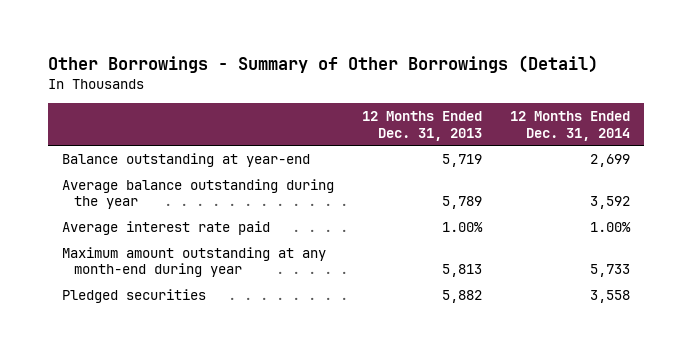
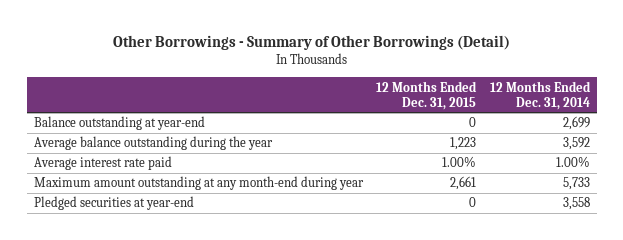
- | 12 Months Ended Dec. 31, 2013 | 12 Months Ended Dec. 31, 2014
+ | 12 Months Ended Dec. 31, 2015 | 12 Months Ended Dec. 31, 2014
- Pledged securities | 5,882 | 3,558
+ Pledged securities at year-end | 0 | 3,558

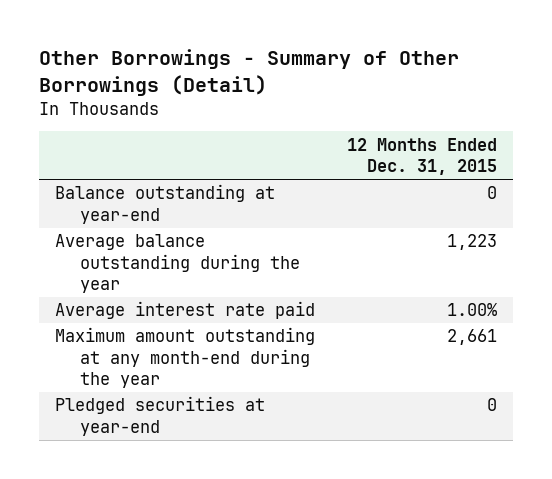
- | 12 Months Ended Dec. 31, 2015 | 12 Months Ended Dec. 31, 2014
+ | 12 Months Ended Dec. 31, 2015
- Maximum amount outstanding at any month-end during year | 2,661 | 5,733
+ Maximum amount outstanding at any month-end during the year | 2,661

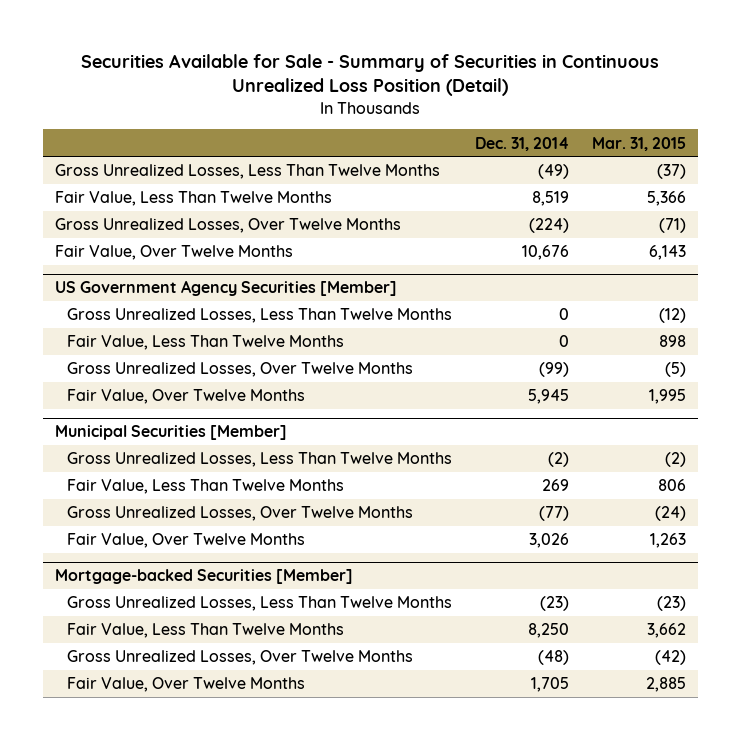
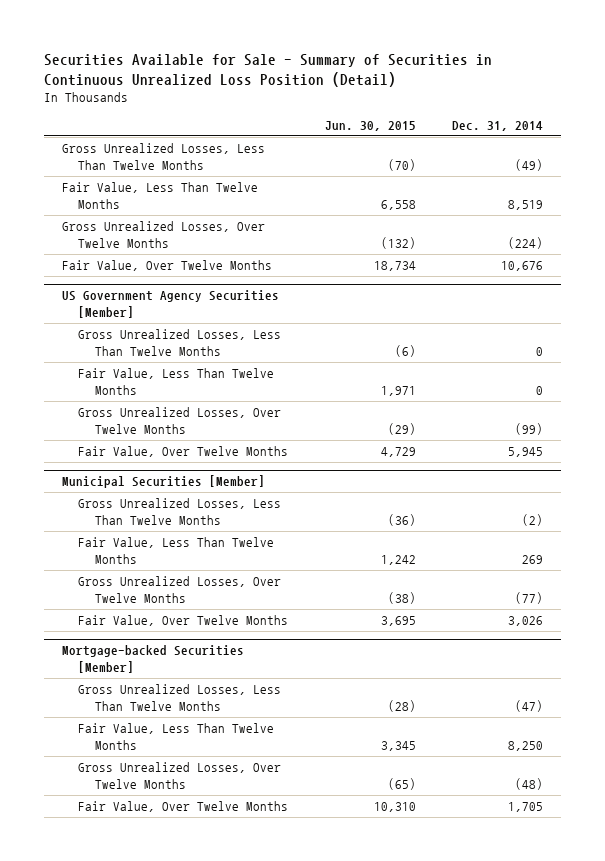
- | Dec. 31, 2014 | Mar. 31, 2015
+ | Jun. 30, 2015 | Dec. 31, 2014
@ Mortgage-backed Securities [Member]
- Gross Unrealized Losses, Less Than Twelve Months | (23) | (23)
+ Gross Unrealized Losses, Less Than Twelve Months | (28) | (47)

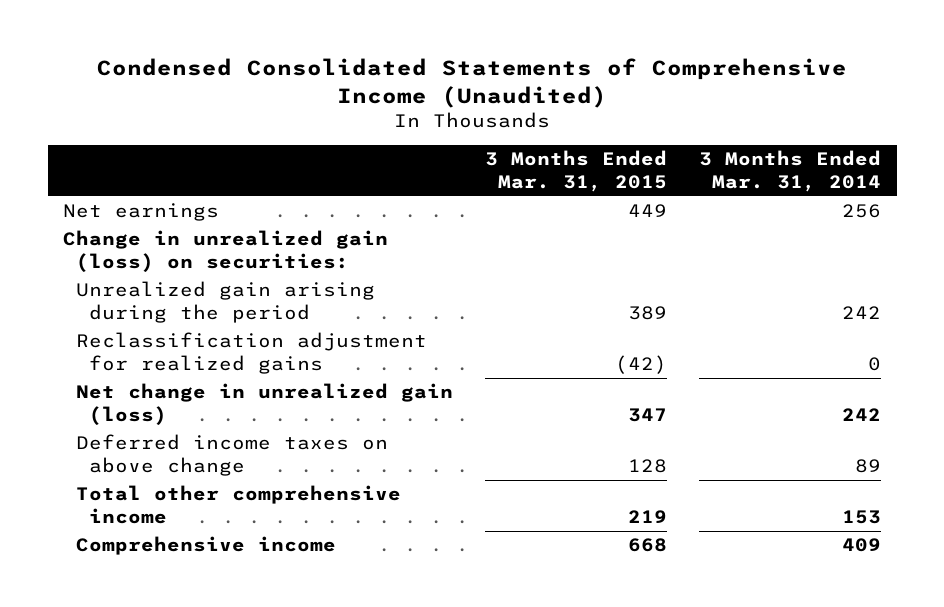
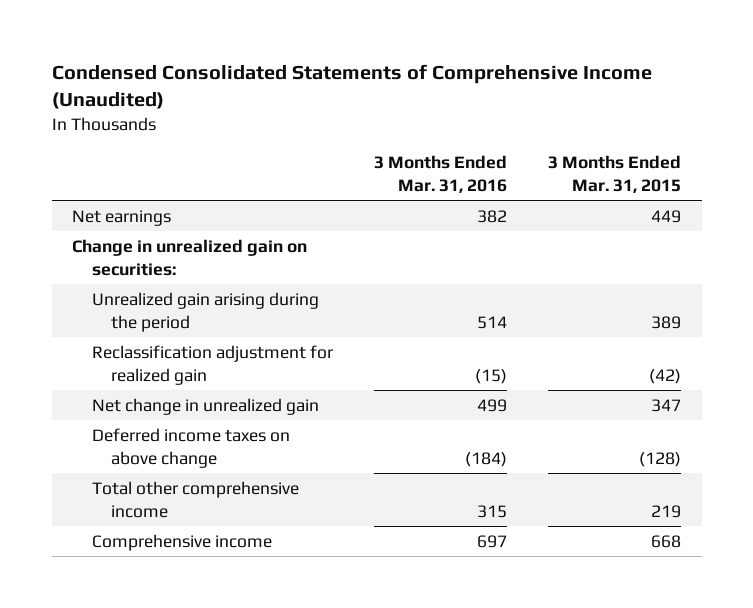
- | 3 Months Ended Mar. 31, 2015 | 3 Months Ended Mar. 31, 2014
+ | 3 Months Ended Mar. 31, 2016 | 3 Months Ended Mar. 31, 2015
- Change in unrealized gain (loss) on securities:
+ Change in unrealized gain on securities:
- Reclassification adjustment for realized gains | (42) | 0
- Net change in unrealized gain (loss) | 347 | 242
- Deferred income taxes on above change | 128 | 89
+ Reclassification adjustment for realized gain | (15) | (42)
+ Net change in unrealized gain | 499 | 347
+ Deferred income taxes on above change | (184) | (128)

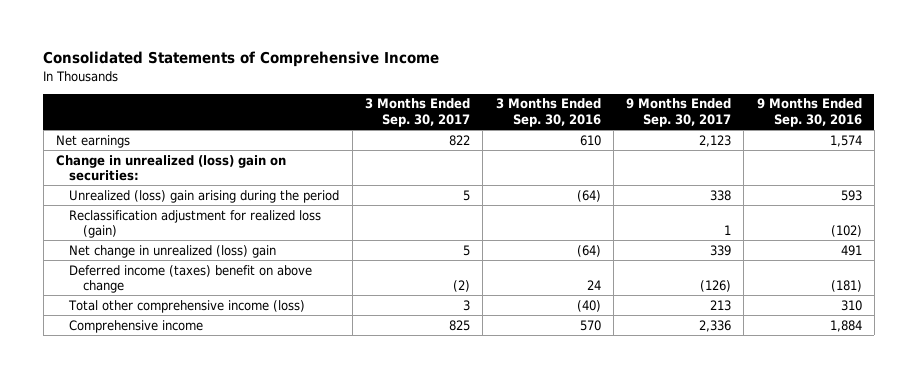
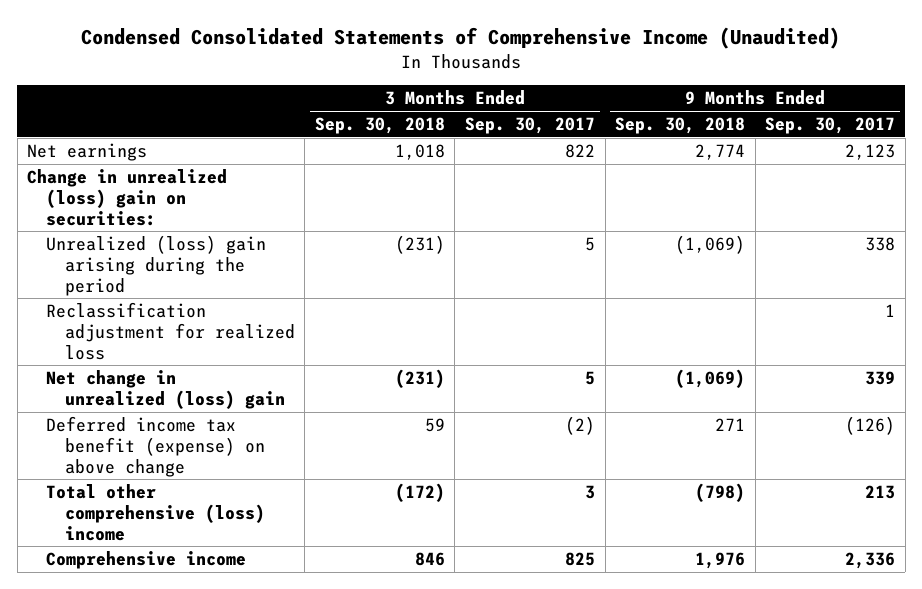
- Consolidated Statements of Comprehensive Income
+ Condensed Consolidated Statements of Comprehensive Income (Unaudited)
- | 3 Months Ended Sep. 30, 2017 | 3 Months Ended Sep. 30, 2016 | 9 Months Ended Sep. 30, 2017 | 9 Months Ended Sep. 30, 2016
+ | 3 Months Ended Sep. 30, 2018 | 3 Months Ended Sep. 30, 2017 | 9 Months Ended Sep. 30, 2018 | 9 Months Ended Sep. 30, 2017
- Reclassification adjustment for realized loss (gain) | | | 1 | (102)
+ Reclassification adjustment for realized loss | | | | 1
- Deferred income (taxes) benefit on above change | (2) | 24 | (126) | (181)
- Total other comprehensive income (loss) | 3 | (40) | 213 | 310
+ Deferred income tax benefit (expense) on above change | 59 | (2) | 271 | (126)
+ Total other comprehensive (loss) income | (172) | 3 | (798) | 213

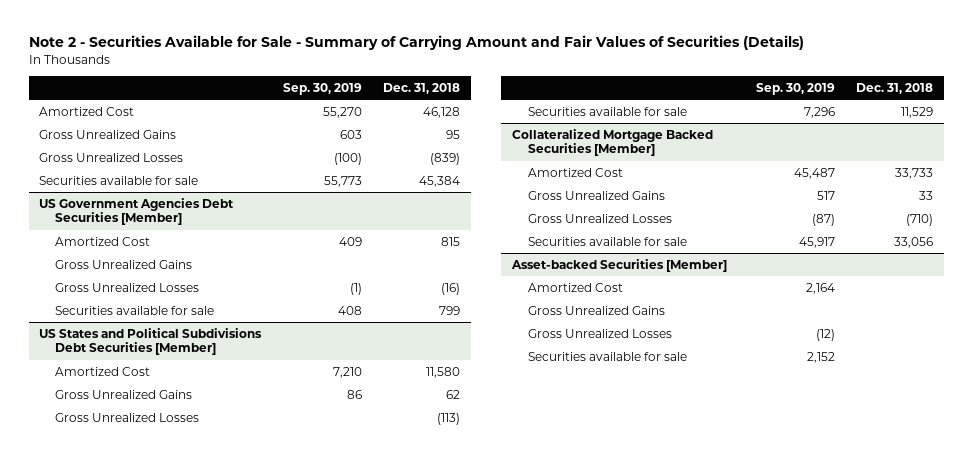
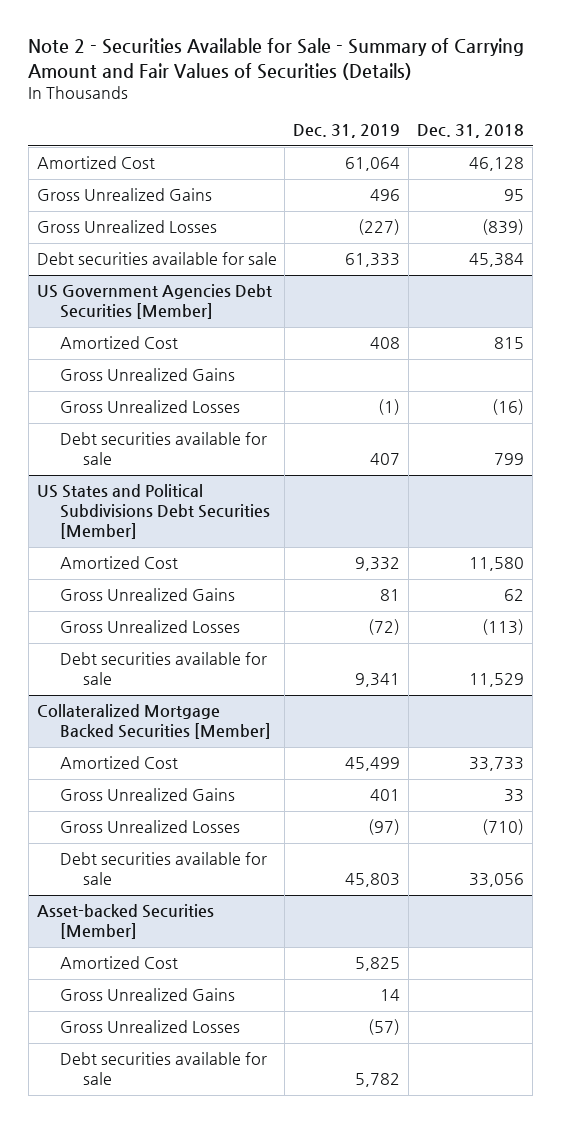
- | Sep. 30, 2019 | Dec. 31, 2018
+ | Dec. 31, 2019 | Dec. 31, 2018
- Securities available for sale | 55,773 | 45,384
+ Debt securities available for sale | 61,333 | 45,384
@ US Government Agencies Debt Securities [Member]
- Securities available for sale | 408 | 799
+ Debt securities available for sale | 407 | 799
@ US States and Political Subdivisions Debt Securities [Member]
- Securities available for sale | 7,296 | 11,529
+ Debt securities available for sale | 9,341 | 11,529
@ Collateralized Mortgage Backed Securities [Member]
- Securities available for sale | 45,917 | 33,056
+ Debt securities available for sale | 45,803 | 33,056
@ Asset-backed Securities [Member]
- Securities available for sale | 2,152 |
+ Debt securities available for sale | 5,782 |

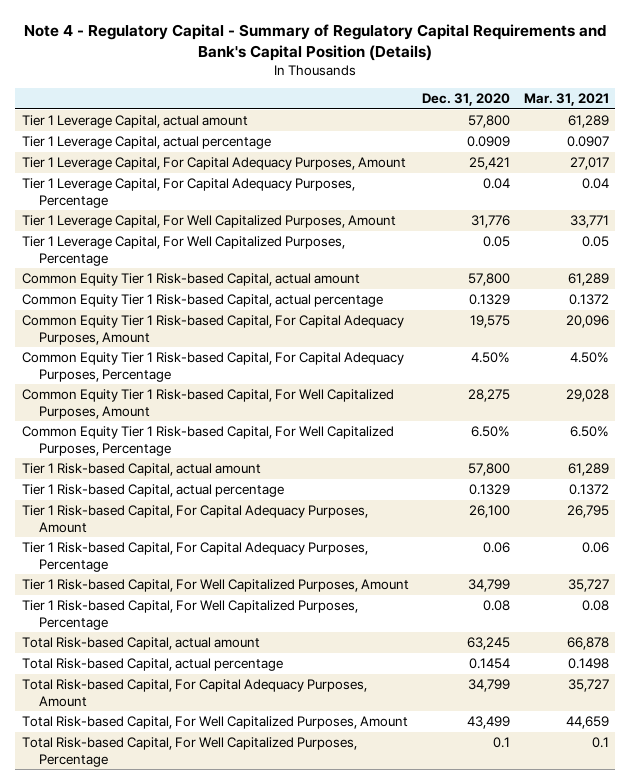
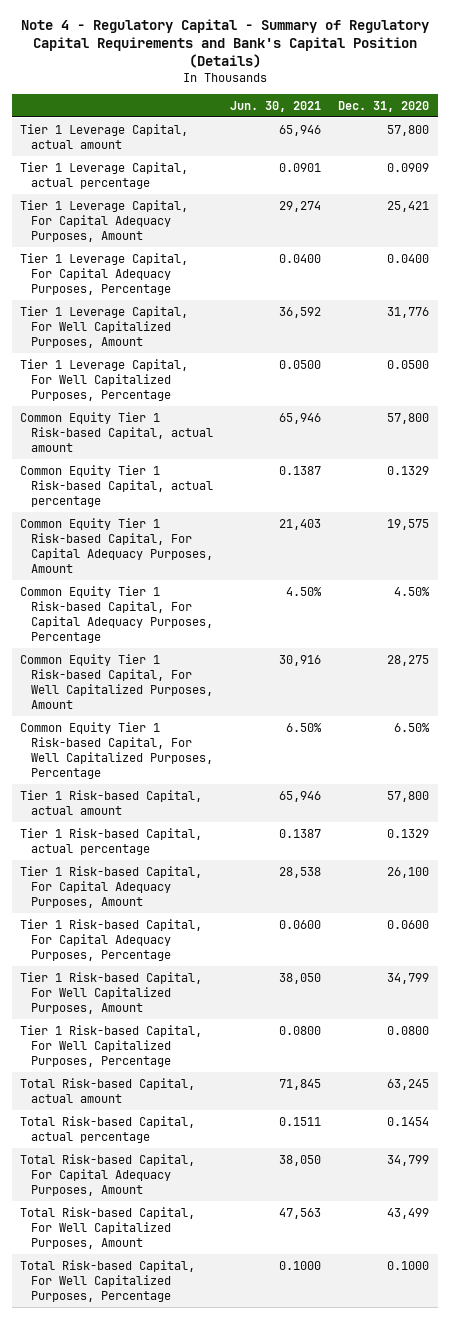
- | Dec. 31, 2020 | Mar. 31, 2021
+ | Jun. 30, 2021 | Dec. 31, 2020
- Tier 1 Leverage Capital, For Capital Adequacy Purposes, Percentage | 0.04 | 0.04
+ Tier 1 Leverage Capital, For Capital Adequacy Purposes, Percentage | 0.0400 | 0.0400
- Tier 1 Leverage Capital, For Well Capitalized Purposes, Percentage | 0.05 | 0.05
+ Tier 1 Leverage Capital, For Well Capitalized Purposes, Percentage | 0.0500 | 0.0500
- Tier 1 Risk-based Capital, For Capital Adequacy Purposes, Percentage | 0.06 | 0.06
+ Tier 1 Risk-based Capital, For Capital Adequacy Purposes, Percentage | 0.0600 | 0.0600
- Tier 1 Risk-based Capital, For Well Capitalized Purposes, Percentage | 0.08 | 0.08
+ Tier 1 Risk-based Capital, For Well Capitalized Purposes, Percentage | 0.0800 | 0.0800
- Total Risk-based Capital, For Well Capitalized Purposes, Percentage | 0.1 | 0.1
+ Total Risk-based Capital, For Well Capitalized Purposes, Percentage | 0.1000 | 0.1000

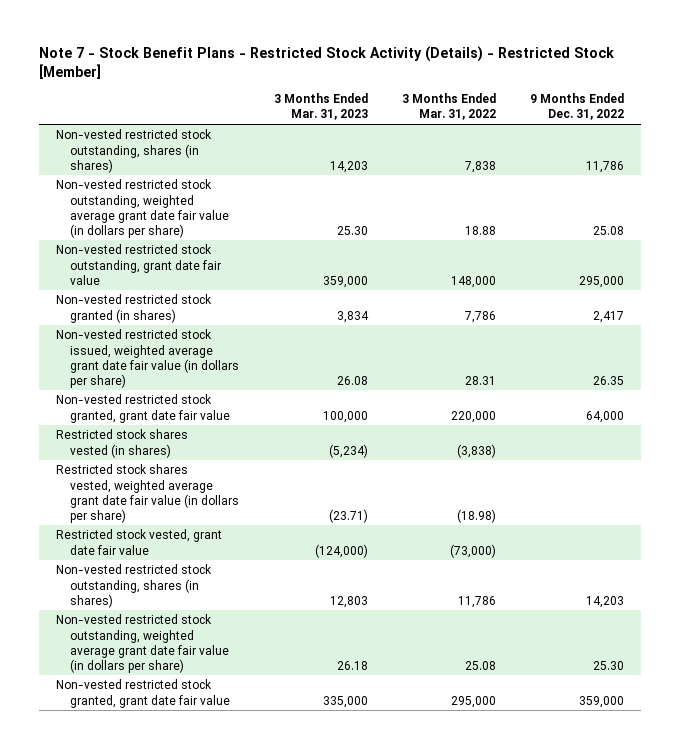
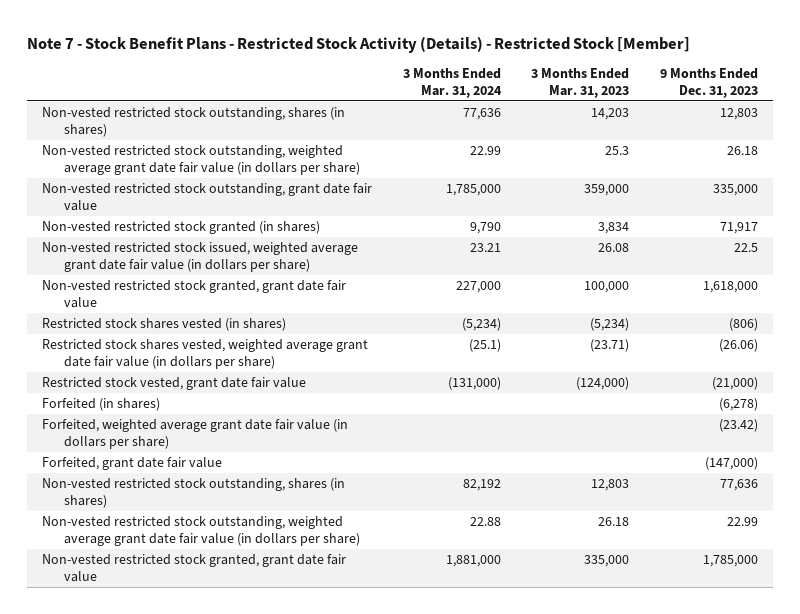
- | 3 Months Ended Mar. 31, 2023 | 3 Months Ended Mar. 31, 2022 | 9 Months Ended Dec. 31, 2022
+ | 3 Months Ended Mar. 31, 2024 | 3 Months Ended Mar. 31, 2023 | 9 Months Ended Dec. 31, 2023
- Non-vested restricted stock outstanding, weighted average grant date fair value (in dollars per share) | 25.30 | 18.88 | 25.08
+ Non-vested restricted stock outstanding, weighted average grant date fair value (in dollars per share) | 22.99 | 25.3 | 26.18
+ Forfeited (in shares) | | | (6,278)
+ Forfeited, weighted average grant date fair value (in dollars per share) | | | (23.42)
+ Forfeited, grant date fair value | | | (147,000)

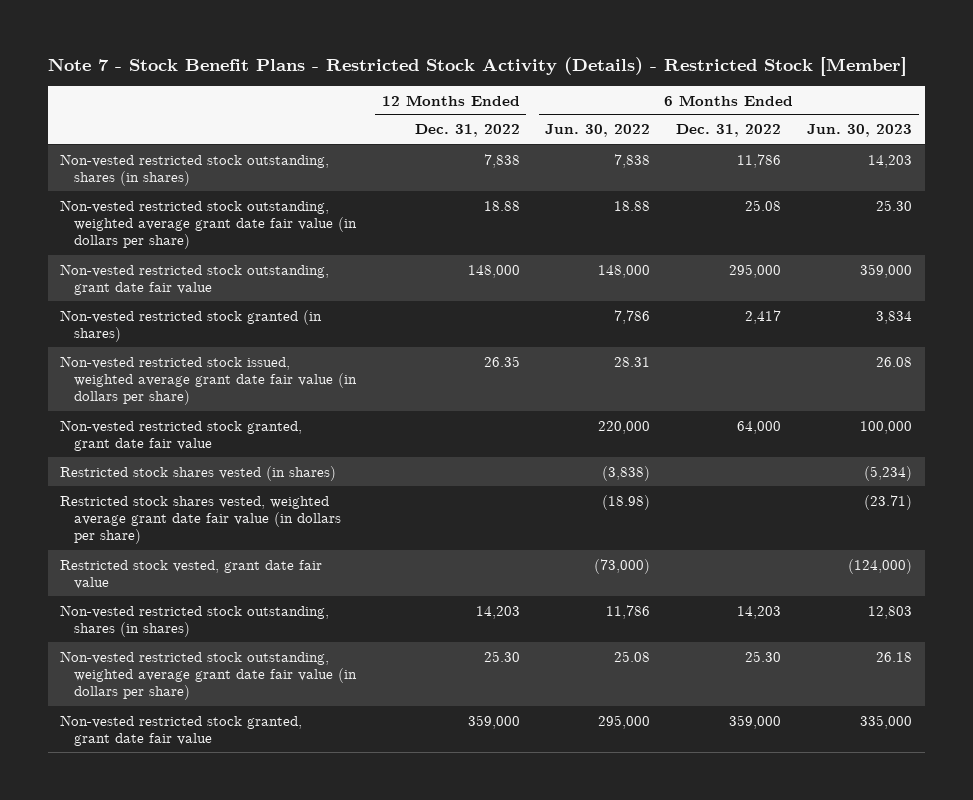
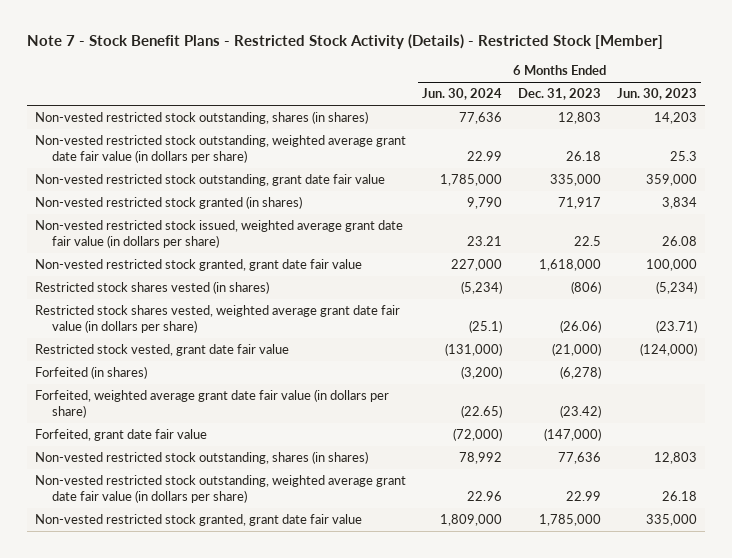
- | 12 Months Ended Dec. 31, 2022 | 6 Months Ended Jun. 30, 2022 | 6 Months Ended Dec. 31, 2022 | 6 Months Ended Jun. 30, 2023
+ | 6 Months Ended Jun. 30, 2024 | 6 Months Ended Dec. 31, 2023 | 6 Months Ended Jun. 30, 2023
- Non-vested restricted stock outstanding, weighted average grant date fair value (in dollars per share) | 18.88 | 18.88 | 25.08 | 25.30
+ Non-vested restricted stock outstanding, weighted average grant date fair value (in dollars per share) | 22.99 | 26.18 | 25.3
+ Forfeited (in shares) | (3,200) | (6,278) |
+ Forfeited, weighted average grant date fair value (in dollars per share) | (22.65) | (23.42) |
+ Forfeited, grant date fair value | (72,000) | (147,000) |

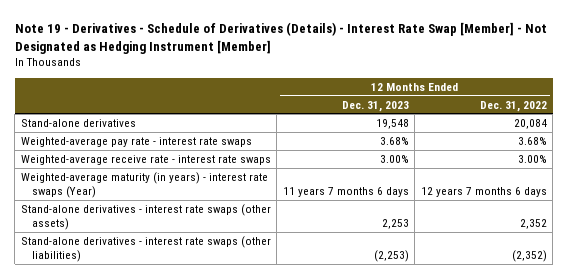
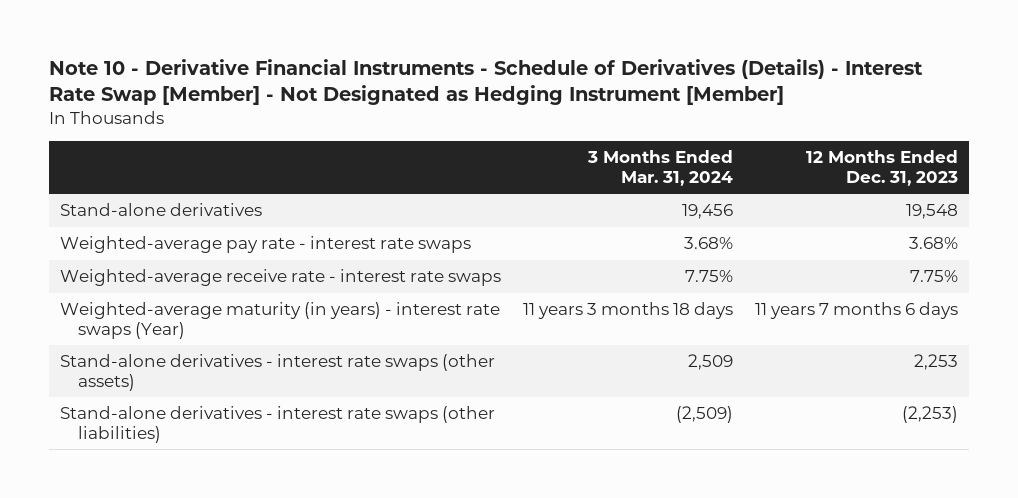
- Note 19 - Derivatives - Schedule of Derivatives (Details) - Interest Rate Swap [Member] - Not Designated as Hedging Instrument [Member]
+ Note 10 - Derivative Financial Instruments - Schedule of Derivatives (Details) - Interest Rate Swap [Member] - Not Designated as Hedging Instrument [Member]
- | 12 Months Ended Dec. 31, 2023 | 12 Months Ended Dec. 31, 2022
+ | 3 Months Ended Mar. 31, 2024 | 12 Months Ended Dec. 31, 2023
- Weighted-average receive rate - interest rate swaps | 3.00% | 3.00%
+ Weighted-average receive rate - interest rate swaps | 7.75% | 7.75%

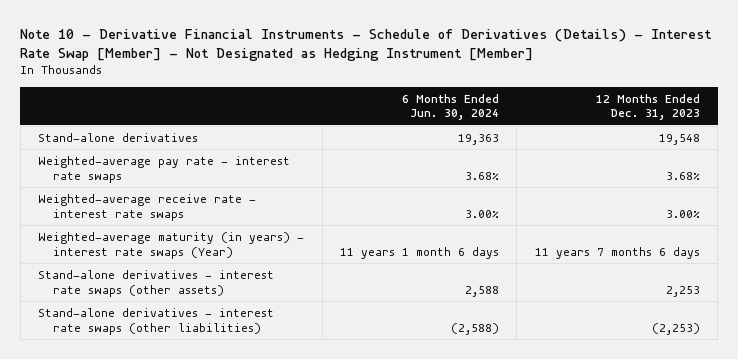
- | 3 Months Ended Mar. 31, 2024 | 12 Months Ended Dec. 31, 2023
+ | 6 Months Ended Jun. 30, 2024 | 12 Months Ended Dec. 31, 2023
- Weighted-average receive rate - interest rate swaps | 7.75% | 7.75%
+ Weighted-average receive rate - interest rate swaps | 3.00% | 3.00%

